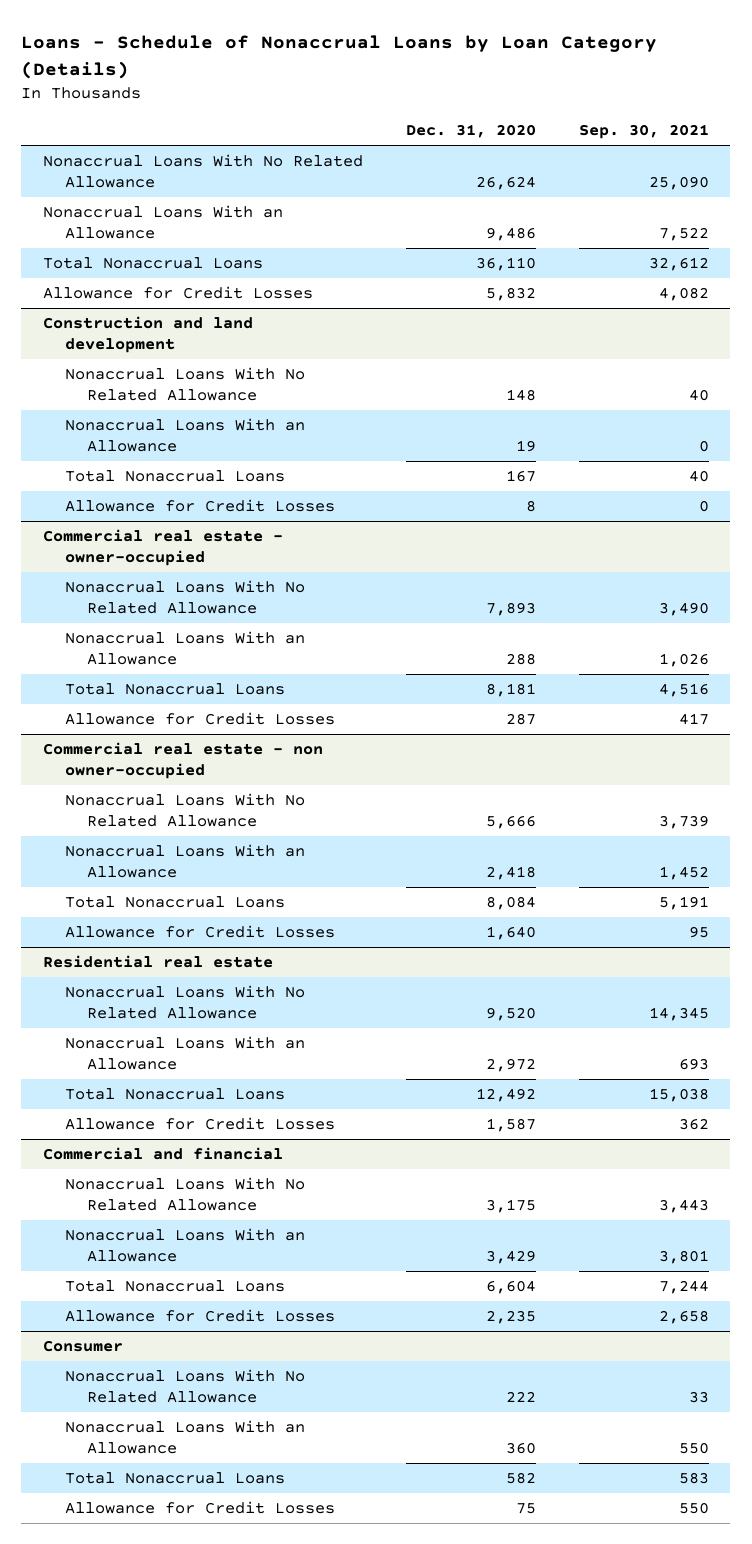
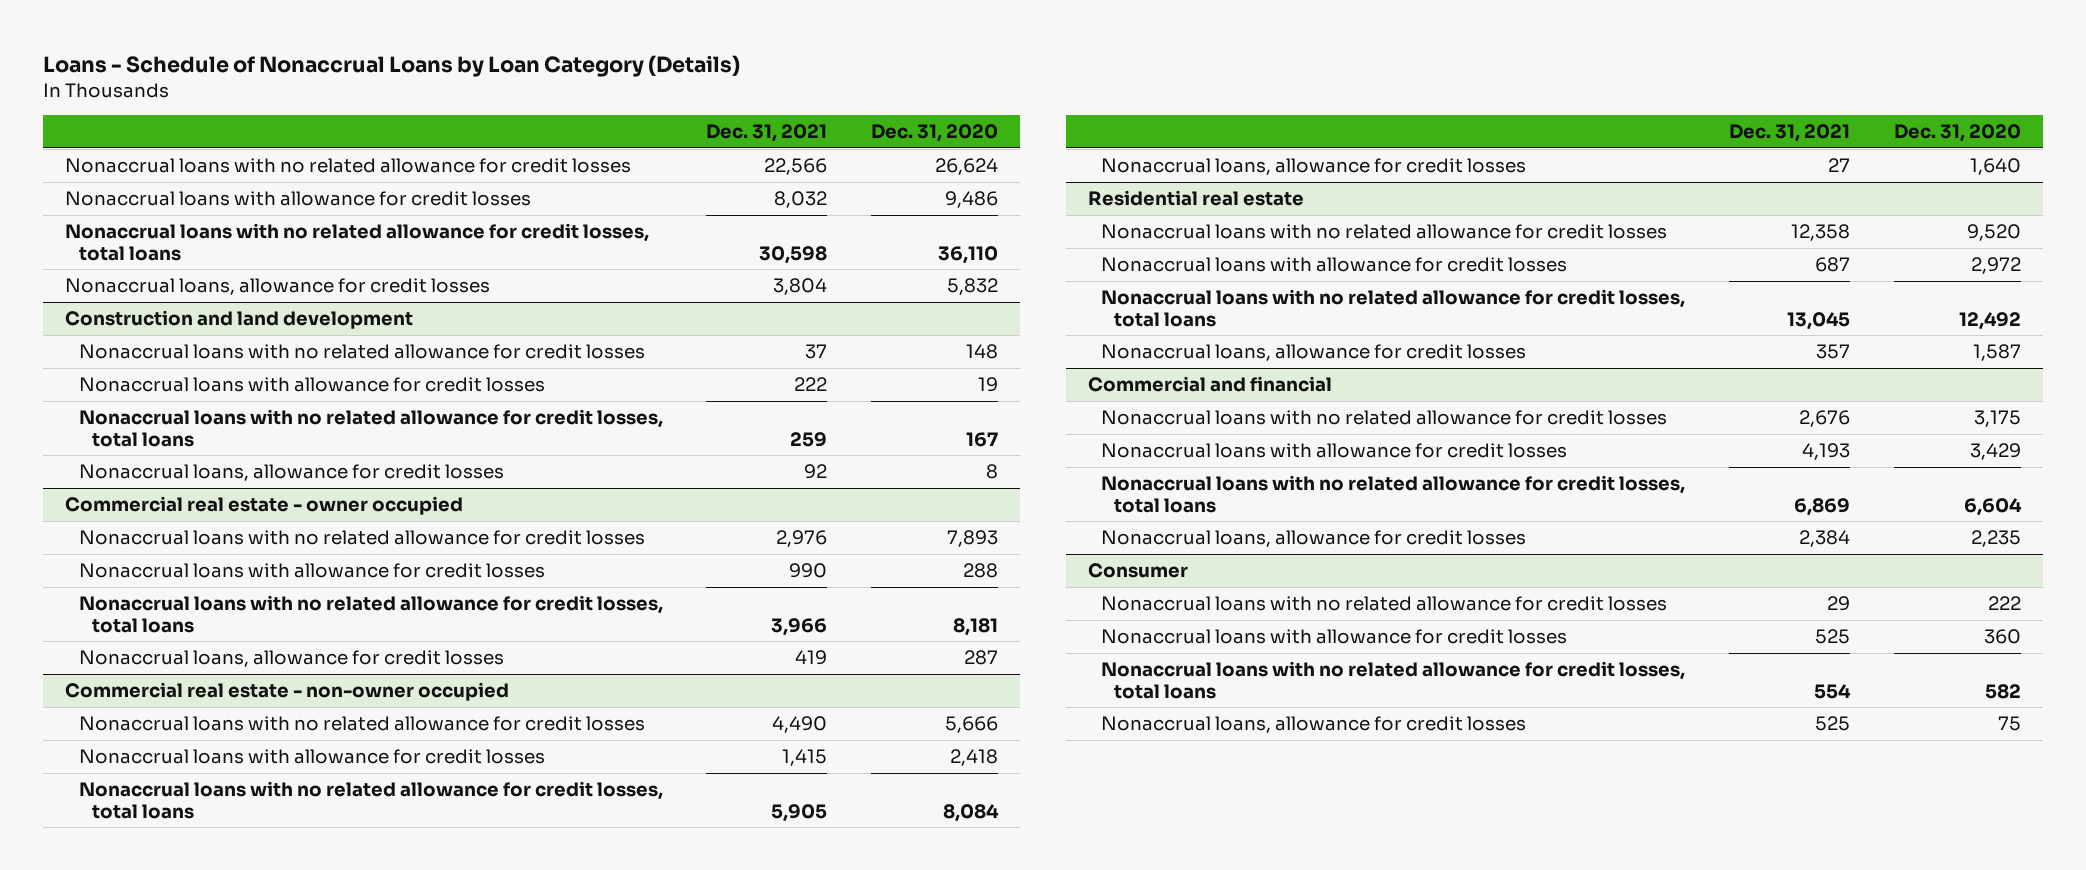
- | Dec. 31, 2020 | Sep. 30, 2021
+ | Dec. 31, 2021 | Dec. 31, 2020
- Nonaccrual Loans With No Related Allowance | 26,624 | 25,090
- Nonaccrual Loans With an Allowance | 9,486 | 7,522
- Total Nonaccrual Loans | 36,110 | 32,612
- Allowance for Credit Losses | 5,832 | 4,082
+ Nonaccrual loans with no related allowance for credit losses | 22,566 | 26,624
+ Nonaccrual loans with allowance for credit losses | 8,032 | 9,486
+ Nonaccrual loans with no related allowance for credit losses, total loans | 30,598 | 36,110
+ Nonaccrual loans, allowance for credit losses | 3,804 | 5,832
@ Construction and land development
- Nonaccrual Loans With No Related Allowance | 148 | 40
- Nonaccrual Loans With an Allowance | 19 | 0
- Total Nonaccrual Loans | 167 | 40
- Allowance for Credit Losses | 8 | 0
- Commercial real estate - owner-occupied
- Nonaccrual Loans With No Related Allowance | 7,893 | 3,490
- Nonaccrual Loans With an Allowance | 288 | 1,026
- Total Nonaccrual Loans | 8,181 | 4,516
- Allowance for Credit Losses | 287 | 417
- Commercial real estate - non owner-occupied
- Nonaccrual Loans With No Related Allowance | 5,666 | 3,739
- Nonaccrual Loans With an Allowance | 2,418 | 1,452
- Total Nonaccrual Loans | 8,084 | 5,191
- Allowance for Credit Losses | 1,640 | 95
@ Construction and land development
+ Nonaccrual loans with no related allowance for credit losses | 37 | 148
+ Nonaccrual loans with allowance for credit losses | 222 | 19
+ Nonaccrual loans with no related allowance for credit losses, total loans | 259 | 167
+ Nonaccrual loans, allowance for credit losses | 92 | 8
+ Commercial real estate - owner occupied
+ Nonaccrual loans with no related allowance for credit losses | 2,976 | 7,893
+ Nonaccrual loans with allowance for credit losses | 990 | 288
+ Nonaccrual loans with no related allowance for credit losses, total loans | 3,966 | 8,181
+ Nonaccrual loans, allowance for credit losses | 419 | 287
+ Commercial real estate - non-owner occupied
+ Nonaccrual loans with no related allowance for credit losses | 4,490 | 5,666
+ Nonaccrual loans with allowance for credit losses | 1,415 | 2,418
+ Nonaccrual loans with no related allowance for credit losses, total loans | 5,905 | 8,084
+ Nonaccrual loans, allowance for credit losses | 27 | 1,640
@ Residential real estate
- Nonaccrual Loans With No Related Allowance | 9,520 | 14,345
- Nonaccrual Loans With an Allowance | 2,972 | 693
- Total Nonaccrual Loans | 12,492 | 15,038
- Allowance for Credit Losses | 1,587 | 362
+ Nonaccrual loans with no related allowance for credit losses | 12,358 | 9,520
+ Nonaccrual loans with allowance for credit losses | 687 | 2,972
+ Nonaccrual loans with no related allowance for credit losses, total loans | 13,045 | 12,492
+ Nonaccrual loans, allowance for credit losses | 357 | 1,587
@ Commercial and financial
- Nonaccrual Loans With No Related Allowance | 3,175 | 3,443
- Nonaccrual Loans With an Allowance | 3,429 | 3,801
- Total Nonaccrual Loans | 6,604 | 7,244
- Allowance for Credit Losses | 2,235 | 2,658
+ Nonaccrual loans with no related allowance for credit losses | 2,676 | 3,175
+ Nonaccrual loans with allowance for credit losses | 4,193 | 3,429
+ Nonaccrual loans with no related allowance for credit losses, total loans | 6,869 | 6,604
+ Nonaccrual loans, allowance for credit losses | 2,384 | 2,235
@ Consumer
- Nonaccrual Loans With No Related Allowance | 222 | 33
- Nonaccrual Loans With an Allowance | 360 | 550
- Total Nonaccrual Loans | 582 | 583
- Allowance for Credit Losses | 75 | 550
+ Nonaccrual loans with no related allowance for credit losses | 29 | 222
+ Nonaccrual loans with allowance for credit losses | 525 | 360
+ Nonaccrual loans with no related allowance for credit losses, total loans | 554 | 582
+ Nonaccrual loans, allowance for credit losses | 525 | 75

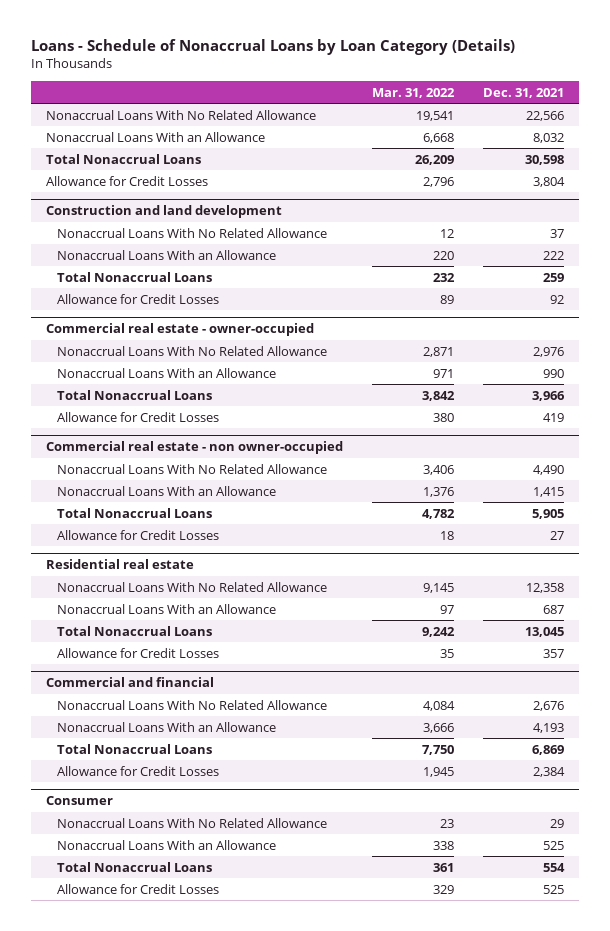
- | Dec. 31, 2021 | Dec. 31, 2020
+ | Mar. 31, 2022 | Dec. 31, 2021
- Nonaccrual loans with no related allowance for credit losses | 22,566 | 26,624
- Nonaccrual loans with allowance for credit losses | 8,032 | 9,486
- Nonaccrual loans with no related allowance for credit losses, total loans | 30,598 | 36,110
- Nonaccrual loans, allowance for credit losses | 3,804 | 5,832
+ Nonaccrual Loans With No Related Allowance | 19,541 | 22,566
+ Nonaccrual Loans With an Allowance | 6,668 | 8,032
+ Total Nonaccrual Loans | 26,209 | 30,598
+ Allowance for Credit Losses | 2,796 | 3,804
@ Construction and land development
- Nonaccrual loans with no related allowance for credit losses | 37 | 148
- Nonaccrual loans with allowance for credit losses | 222 | 19
- Nonaccrual loans with no related allowance for credit losses, total loans | 259 | 167
- Nonaccrual loans, allowance for credit losses | 92 | 8
- Commercial real estate - owner occupied
- Nonaccrual loans with no related allowance for credit losses | 2,976 | 7,893
- Nonaccrual loans with allowance for credit losses | 990 | 288
- Nonaccrual loans with no related allowance for credit losses, total loans | 3,966 | 8,181
- Nonaccrual loans, allowance for credit losses | 419 | 287
- Commercial real estate - non-owner occupied
- Nonaccrual loans with no related allowance for credit losses | 4,490 | 5,666
- Nonaccrual loans with allowance for credit losses | 1,415 | 2,418
- Nonaccrual loans with no related allowance for credit losses, total loans | 5,905 | 8,084
- Nonaccrual loans, allowance for credit losses | 27 | 1,640
@ Construction and land development
+ Nonaccrual Loans With No Related Allowance | 12 | 37
+ Nonaccrual Loans With an Allowance | 220 | 222
+ Total Nonaccrual Loans | 232 | 259
+ Allowance for Credit Losses | 89 | 92
+ Commercial real estate - owner-occupied
+ Nonaccrual Loans With No Related Allowance | 2,871 | 2,976
+ Nonaccrual Loans With an Allowance | 971 | 990
+ Total Nonaccrual Loans | 3,842 | 3,966
+ Allowance for Credit Losses | 380 | 419
+ Commercial real estate - non owner-occupied
+ Nonaccrual Loans With No Related Allowance | 3,406 | 4,490
+ Nonaccrual Loans With an Allowance | 1,376 | 1,415
+ Total Nonaccrual Loans | 4,782 | 5,905
+ Allowance for Credit Losses | 18 | 27
@ Residential real estate
- Nonaccrual loans with no related allowance for credit losses | 12,358 | 9,520
- Nonaccrual loans with allowance for credit losses | 687 | 2,972
- Nonaccrual loans with no related allowance for credit losses, total loans | 13,045 | 12,492
- Nonaccrual loans, allowance for credit losses | 357 | 1,587
+ Nonaccrual Loans With No Related Allowance | 9,145 | 12,358
+ Nonaccrual Loans With an Allowance | 97 | 687
+ Total Nonaccrual Loans | 9,242 | 13,045
+ Allowance for Credit Losses | 35 | 357
@ Commercial and financial
- Nonaccrual loans with no related allowance for credit losses | 2,676 | 3,175
- Nonaccrual loans with allowance for credit losses | 4,193 | 3,429
- Nonaccrual loans with no related allowance for credit losses, total loans | 6,869 | 6,604
- Nonaccrual loans, allowance for credit losses | 2,384 | 2,235
+ Nonaccrual Loans With No Related Allowance | 4,084 | 2,676
+ Nonaccrual Loans With an Allowance | 3,666 | 4,193
+ Total Nonaccrual Loans | 7,750 | 6,869
+ Allowance for Credit Losses | 1,945 | 2,384
@ Consumer
- Nonaccrual loans with no related allowance for credit losses | 29 | 222
- Nonaccrual loans with allowance for credit losses | 525 | 360
- Nonaccrual loans with no related allowance for credit losses, total loans | 554 | 582
- Nonaccrual loans, allowance for credit losses | 525 | 75
+ Nonaccrual Loans With No Related Allowance | 23 | 29
+ Nonaccrual Loans With an Allowance | 338 | 525
+ Total Nonaccrual Loans | 361 | 554
+ Allowance for Credit Losses | 329 | 525

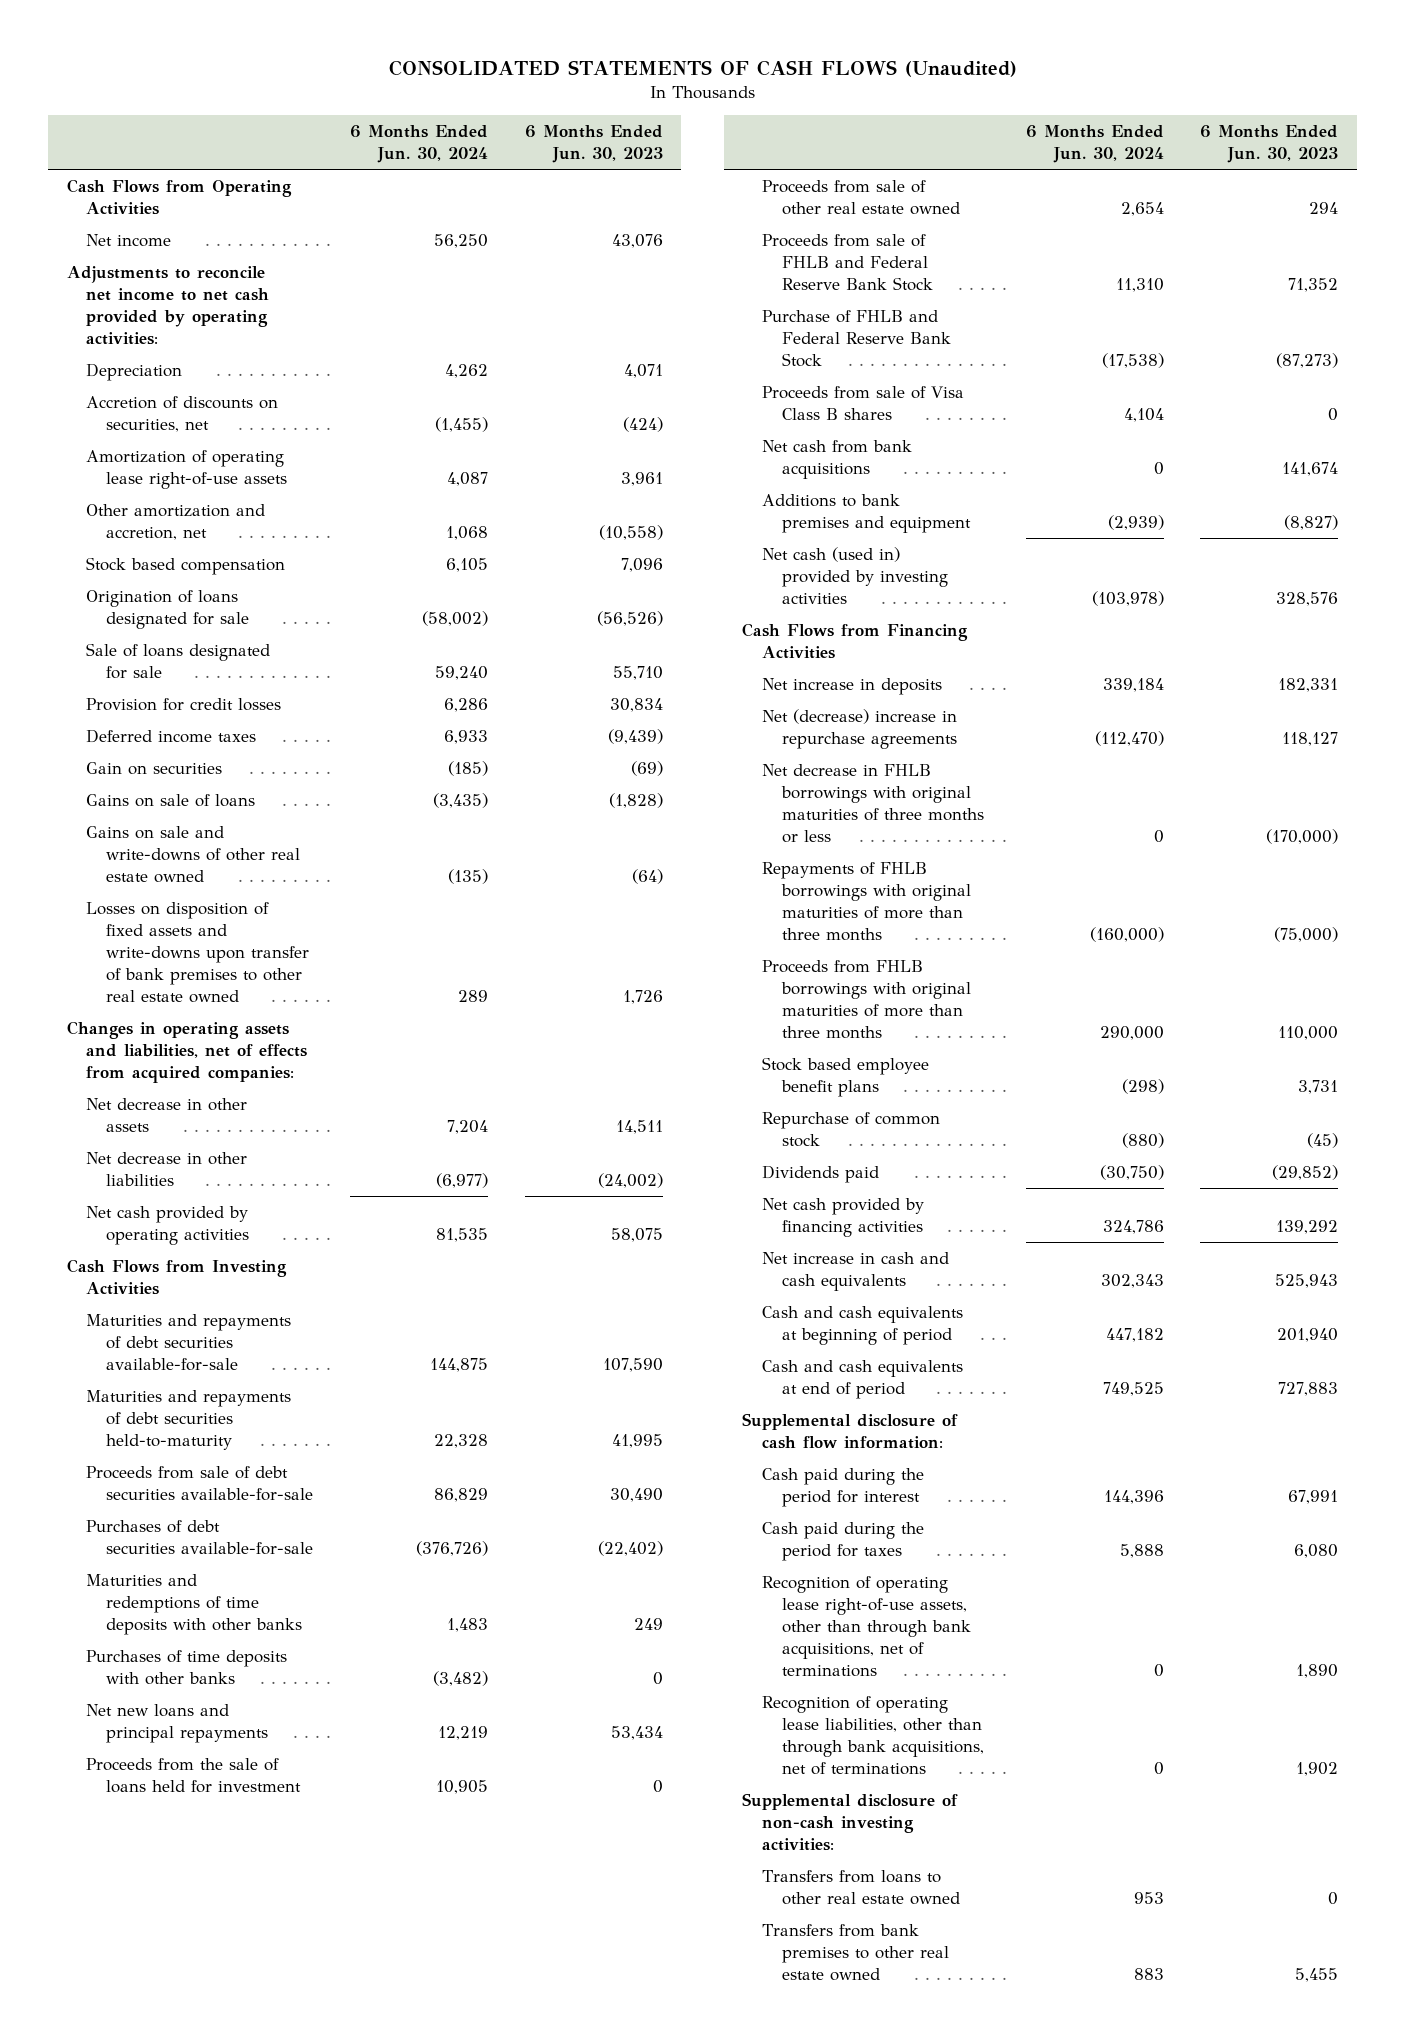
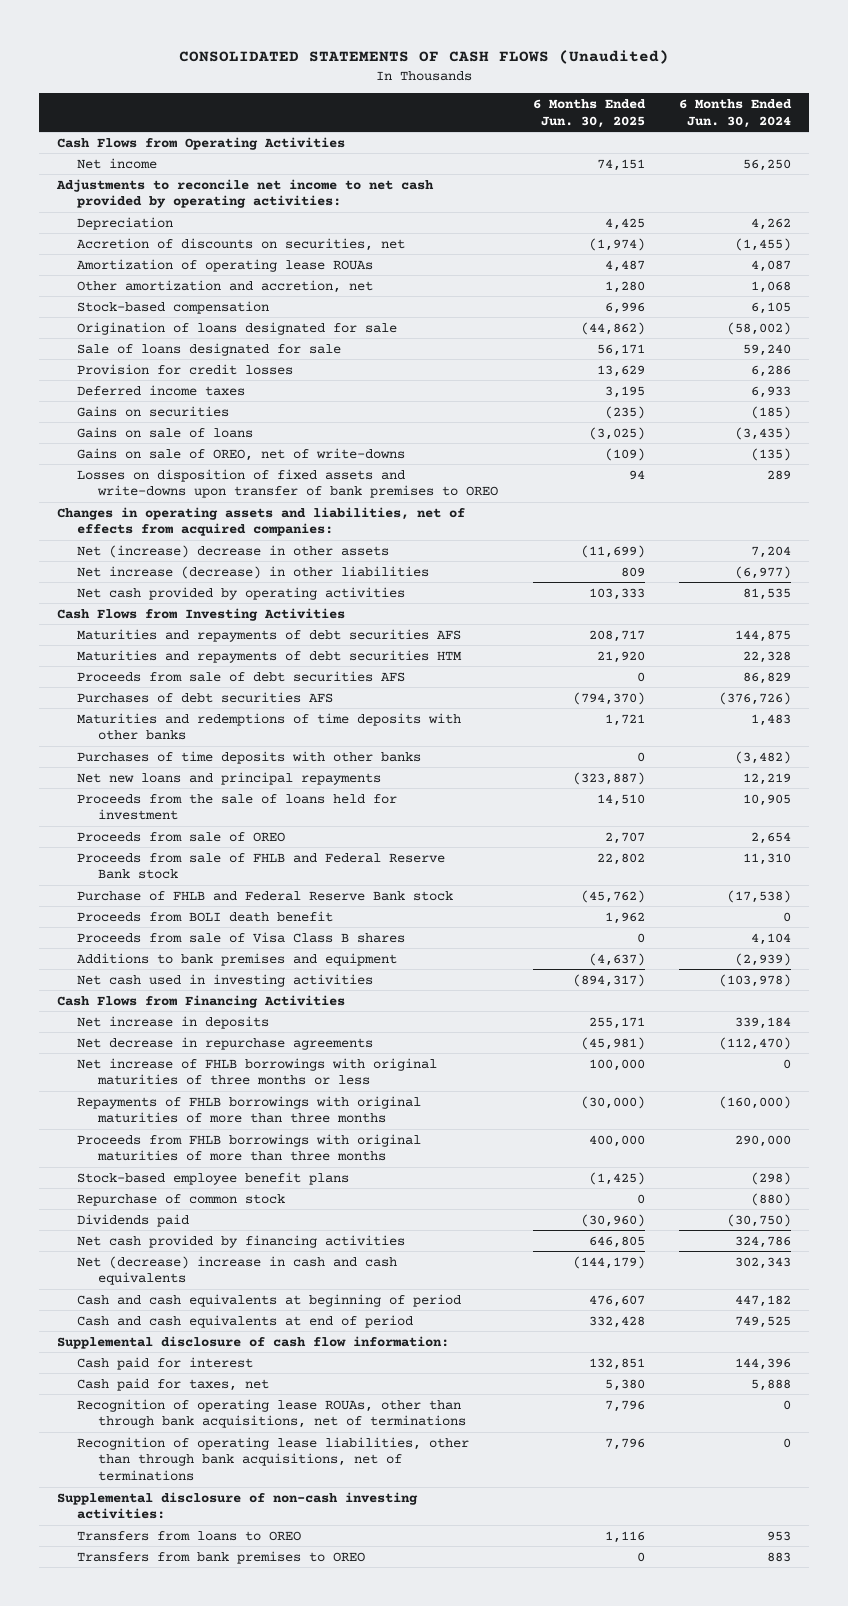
- | 6 Months Ended Jun. 30, 2024 | 6 Months Ended Jun. 30, 2023
+ | 6 Months Ended Jun. 30, 2025 | 6 Months Ended Jun. 30, 2024
- Amortization of operating lease right-of-use assets | 4,087 | 3,961
+ Amortization of operating lease ROUAs | 4,487 | 4,087
- Stock based compensation | 6,105 | 7,096
+ Stock-based compensation | 6,996 | 6,105
- Gain on securities | (185) | (69)
+ Gains on securities | (235) | (185)
- Gains on sale and write-downs of other real estate owned | (135) | (64)
- Losses on disposition of fixed assets and write-downs upon transfer of bank premises to other real estate owned | 289 | 1,726
+ Gains on sale of OREO, net of write-downs | (109) | (135)
+ Losses on disposition of fixed assets and write-downs upon transfer of bank premises to OREO | 94 | 289
- Net decrease in other assets | 7,204 | 14,511
- Net decrease in other liabilities | (6,977) | (24,002)
+ Net (increase) decrease in other assets | (11,699) | 7,204
+ Net increase (decrease) in other liabilities | 809 | (6,977)
- Maturities and repayments of debt securities available-for-sale | 144,875 | 107,590
- Maturities and repayments of debt securities held-to-maturity | 22,328 | 41,995
- Proceeds from sale of debt securities available-for-sale | 86,829 | 30,490
- Purchases of debt securities available-for-sale | (376,726) | (22,402)
+ Maturities and repayments of debt securities AFS | 208,717 | 144,875
+ Maturities and repayments of debt securities HTM | 21,920 | 22,328
+ Proceeds from sale of debt securities AFS | 0 | 86,829
+ Purchases of debt securities AFS | (794,370) | (376,726)
- Proceeds from sale of other real estate owned | 2,654 | 294
- Proceeds from sale of FHLB and Federal Reserve Bank Stock | 11,310 | 71,352
- Purchase of FHLB and Federal Reserve Bank Stock | (17,538) | (87,273)
+ Proceeds from sale of OREO | 2,707 | 2,654
+ Proceeds from sale of FHLB and Federal Reserve Bank stock | 22,802 | 11,310
+ Purchase of FHLB and Federal Reserve Bank stock | (45,762) | (17,538)
+ Proceeds from BOLI death benefit | 1,962 | 0
- Net cash from bank acquisitions | 0 | 141,674
- Net cash (used in) provided by investing activities | (103,978) | 328,576
+ Net cash used in investing activities | (894,317) | (103,978)
- Net (decrease) increase in repurchase agreements | (112,470) | 118,127
- Net decrease in FHLB borrowings with original maturities of three months or less | 0 | (170,000)
+ Net decrease in repurchase agreements | (45,981) | (112,470)
+ Net increase of FHLB borrowings with original maturities of three months or less | 100,000 | 0
- Stock based employee benefit plans | (298) | 3,731
+ Stock-based employee benefit plans | (1,425) | (298)
- Net increase in cash and cash equivalents | 302,343 | 525,943
+ Net (decrease) increase in cash and cash equivalents | (144,179) | 302,343
- Cash paid during the period for interest | 144,396 | 67,991
- Cash paid during the period for taxes | 5,888 | 6,080
- Recognition of operating lease right-of-use assets, other than through bank acquisitions, net of terminations | 0 | 1,890
+ Cash paid for interest | 132,851 | 144,396
+ Cash paid for taxes, net | 5,380 | 5,888
+ Recognition of operating lease ROUAs, other than through bank acquisitions, net of terminations | 7,796 | 0
- Transfers from loans to other real estate owned | 953 | 0
- Transfers from bank premises to other real estate owned | 883 | 5,455
+ Transfers from loans to OREO | 1,116 | 953
+ Transfers from bank premises to OREO | 0 | 883

